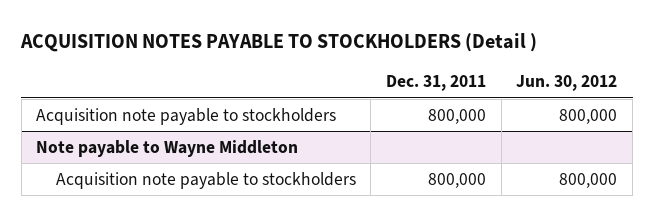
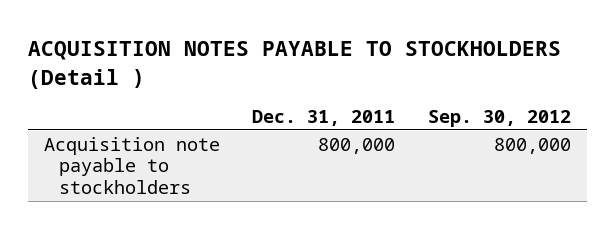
- | Dec. 31, 2011 | Jun. 30, 2012
+ | Dec. 31, 2011 | Sep. 30, 2012
- Note payable to Wayne Middleton
- Acquisition note payable to stockholders | 800,000 | 800,000

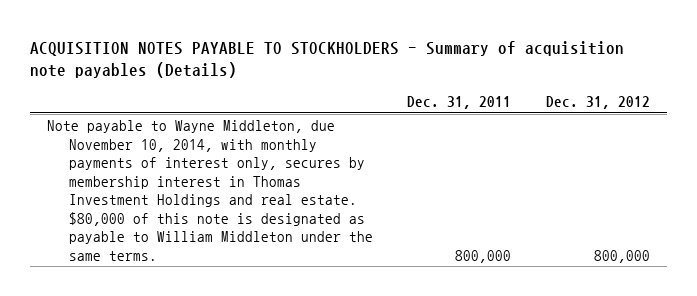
- ACQUISITION NOTES PAYABLE TO STOCKHOLDERS (Detail )
+ ACQUISITION NOTES PAYABLE TO STOCKHOLDERS - Summary of acquisition note payables (Details)
- | Dec. 31, 2011 | Sep. 30, 2012
+ | Dec. 31, 2011 | Dec. 31, 2012
- Acquisition note payable to stockholders | 800,000 | 800,000
+ Note payable to Wayne Middleton, due November 10, 2014, with monthly payments of interest only, secures by membership interest in Thomas Investment Holdings and real estate. $80,000 of this note is designated as payable to William Middleton under the same terms. | 800,000 | 800,000

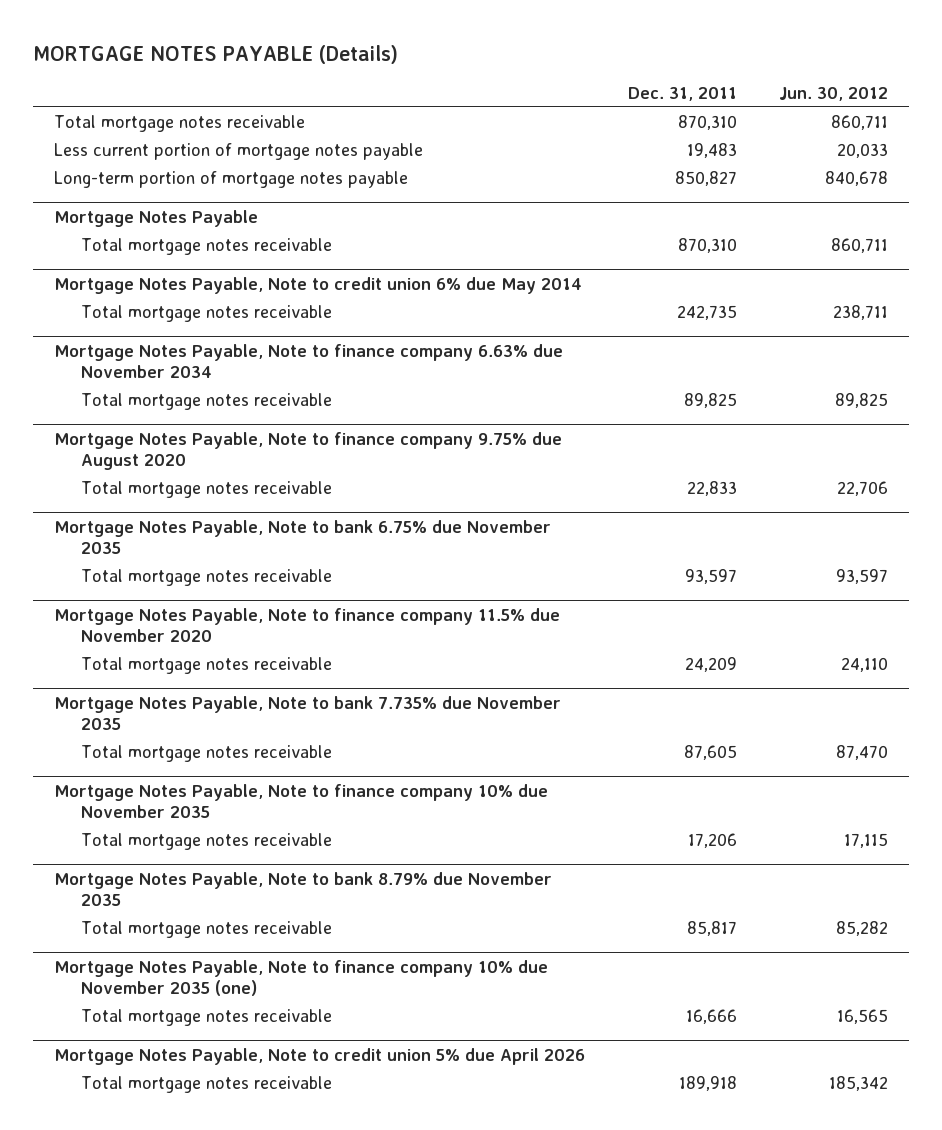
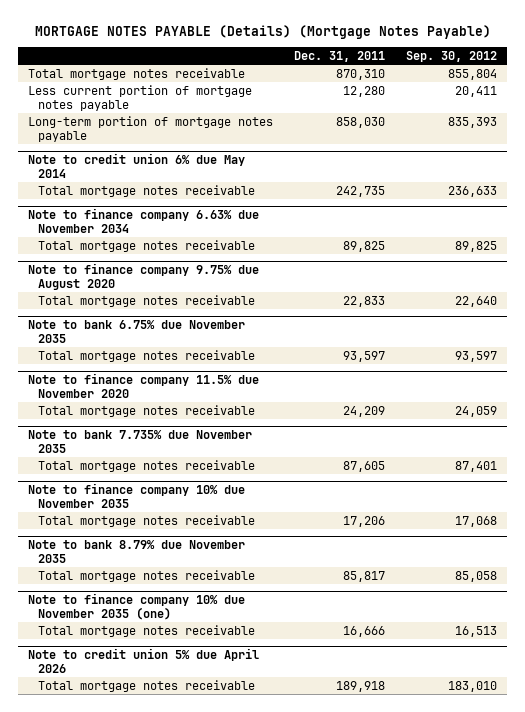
- MORTGAGE NOTES PAYABLE (Details)
+ MORTGAGE NOTES PAYABLE (Details) (Mortgage Notes Payable)
- | Dec. 31, 2011 | Jun. 30, 2012
+ | Dec. 31, 2011 | Sep. 30, 2012
- Less current portion of mortgage notes payable | 19,483 | 20,033
- Long-term portion of mortgage notes payable | 850,827 | 840,678
- Mortgage Notes Payable
- Total mortgage notes receivable | 870,310 | 860,711
- Mortgage Notes Payable, Note to credit union 6% due May 2014
+ Less current portion of mortgage notes payable | 12,280 | 20,411
+ Long-term portion of mortgage notes payable | 858,030 | 835,393
+ Note to credit union 6% due May 2014
- Mortgage Notes Payable, Note to finance company 6.63% due November 2034
+ Note to finance company 6.63% due November 2034
- Mortgage Notes Payable, Note to finance company 9.75% due August 2020
+ Note to finance company 9.75% due August 2020
- Mortgage Notes Payable, Note to bank 6.75% due November 2035
+ Note to bank 6.75% due November 2035
- Mortgage Notes Payable, Note to finance company 11.5% due November 2020
+ Note to finance company 11.5% due November 2020
- Mortgage Notes Payable, Note to bank 7.735% due November 2035
+ Note to bank 7.735% due November 2035
- Mortgage Notes Payable, Note to finance company 10% due November 2035
+ Note to finance company 10% due November 2035
- Mortgage Notes Payable, Note to bank 8.79% due November 2035
+ Note to bank 8.79% due November 2035
- Mortgage Notes Payable, Note to finance company 10% due November 2035 (one)
+ Note to finance company 10% due November 2035 (one)
- Mortgage Notes Payable, Note to credit union 5% due April 2026
+ Note to credit union 5% due April 2026

